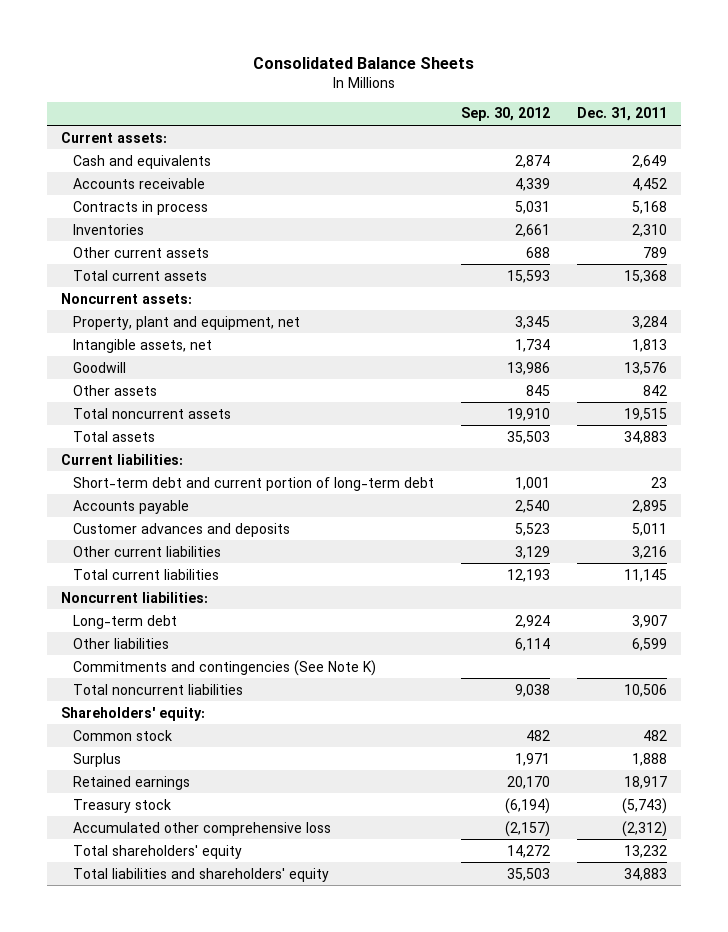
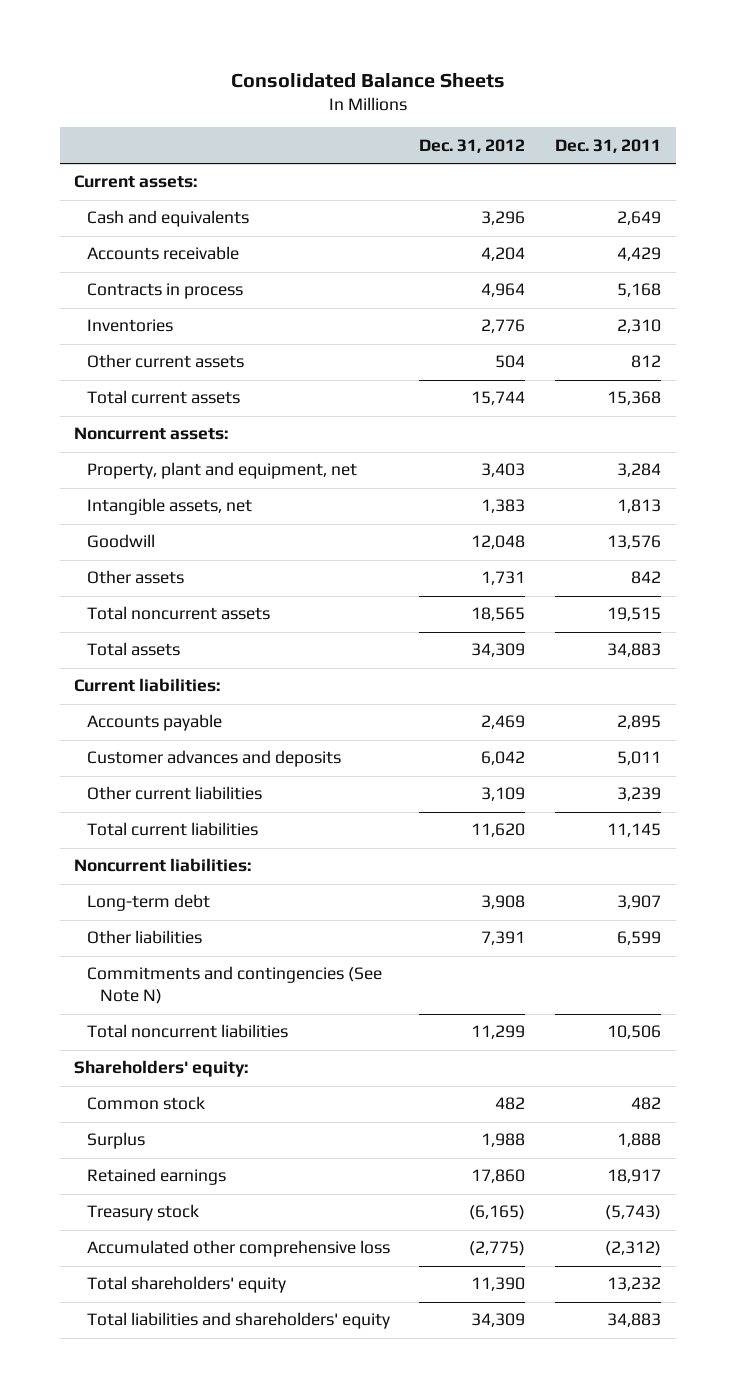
- | Sep. 30, 2012 | Dec. 31, 2011
+ | Dec. 31, 2012 | Dec. 31, 2011
- Accounts receivable | 4,339 | 4,452
+ Accounts receivable | 4,204 | 4,429
- Other current assets | 688 | 789
+ Other current assets | 504 | 812
- Short-term debt and current portion of long-term debt | 1,001 | 23
- Other current liabilities | 3,129 | 3,216
+ Other current liabilities | 3,109 | 3,239
- Commitments and contingencies (See Note K)
+ Commitments and contingencies (See Note N)

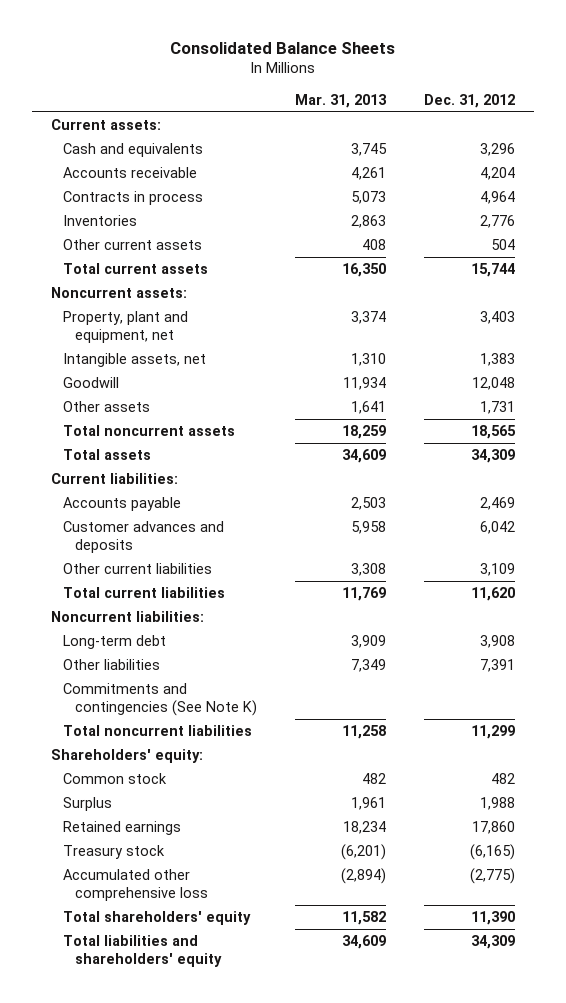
- | Dec. 31, 2012 | Dec. 31, 2011
+ | Mar. 31, 2013 | Dec. 31, 2012
- Commitments and contingencies (See Note N)
+ Commitments and contingencies (See Note K)

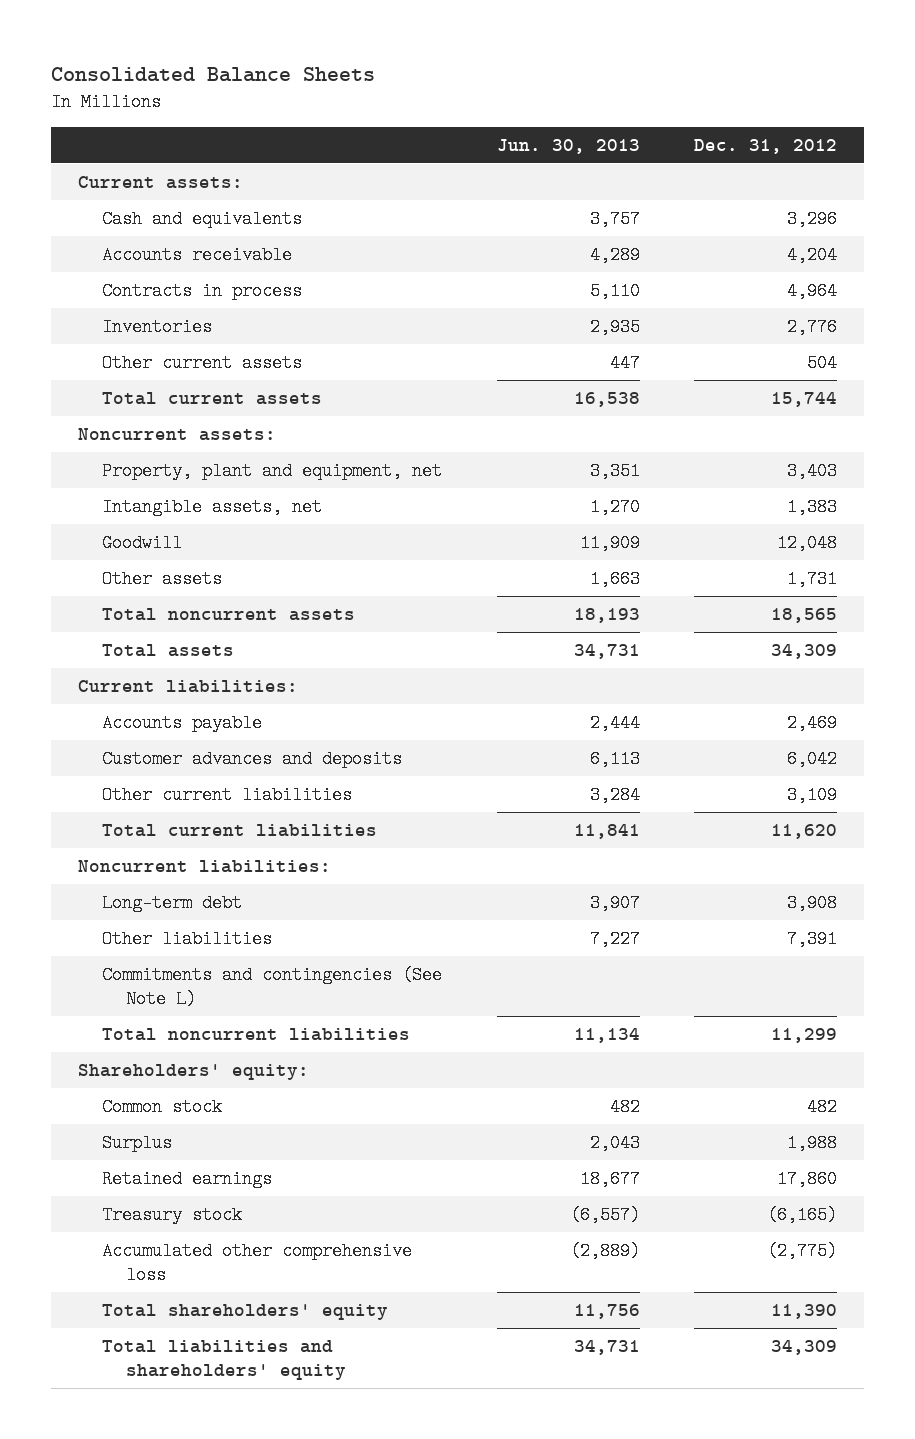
- | Mar. 31, 2013 | Dec. 31, 2012
+ | Jun. 30, 2013 | Dec. 31, 2012
- Commitments and contingencies (See Note K)
+ Commitments and contingencies (See Note L)

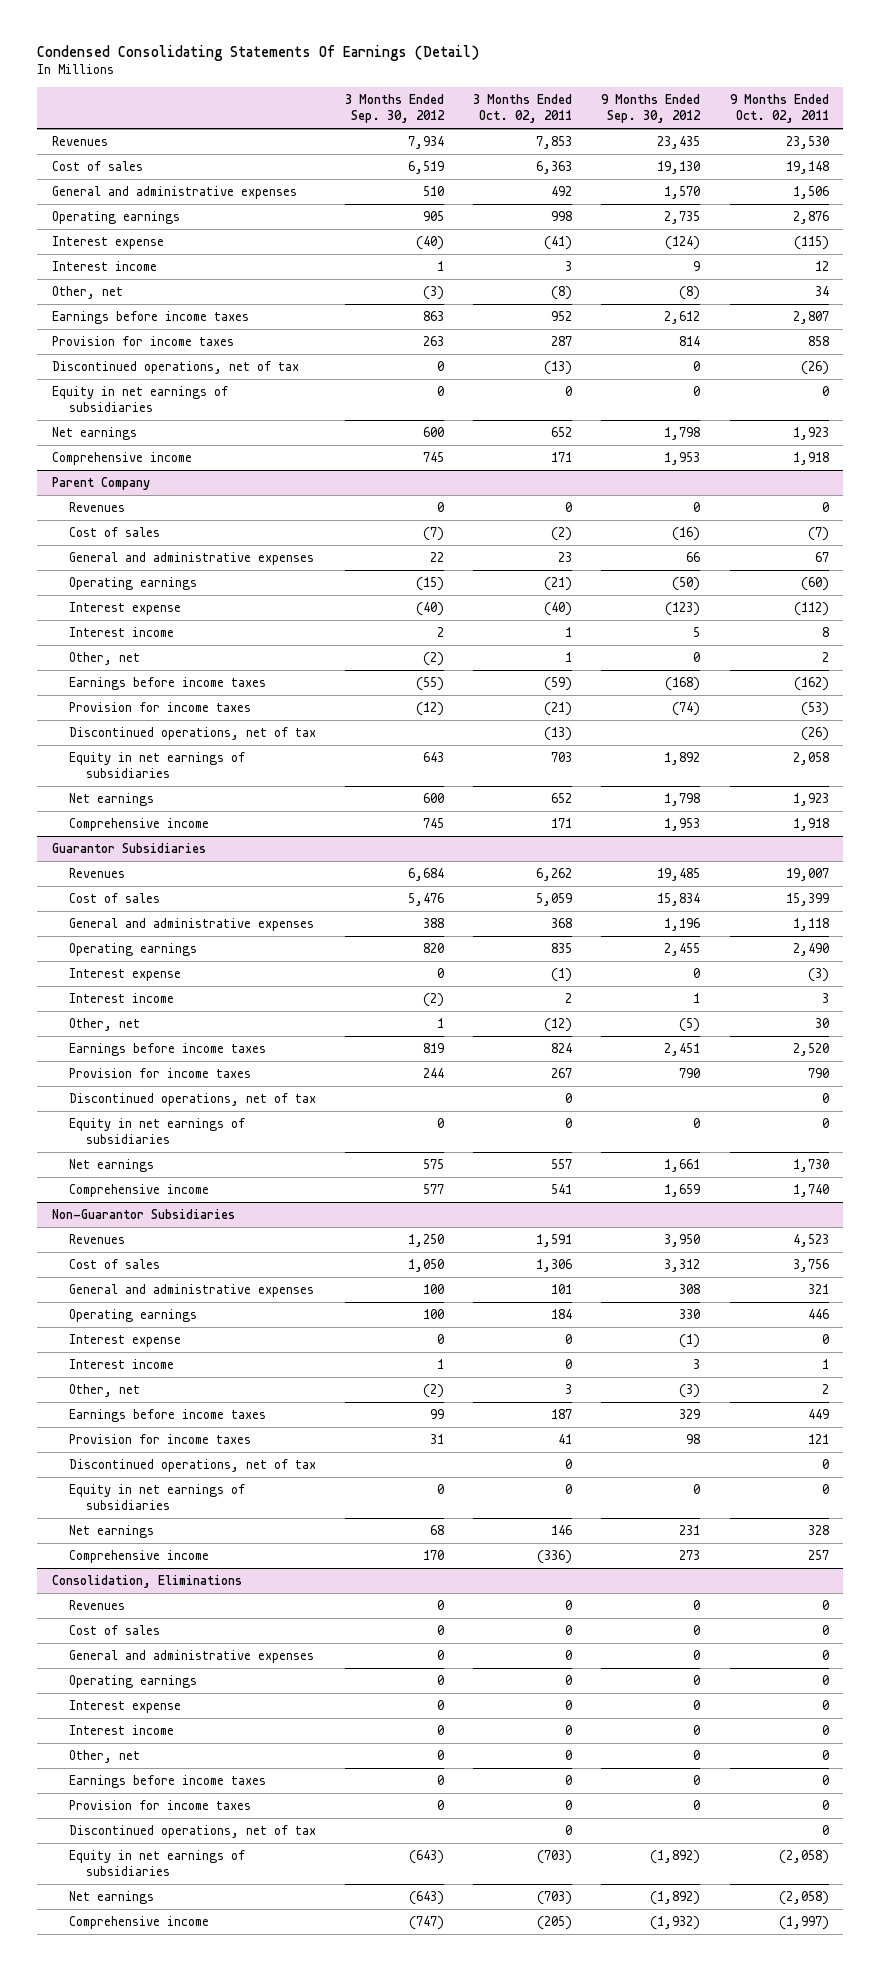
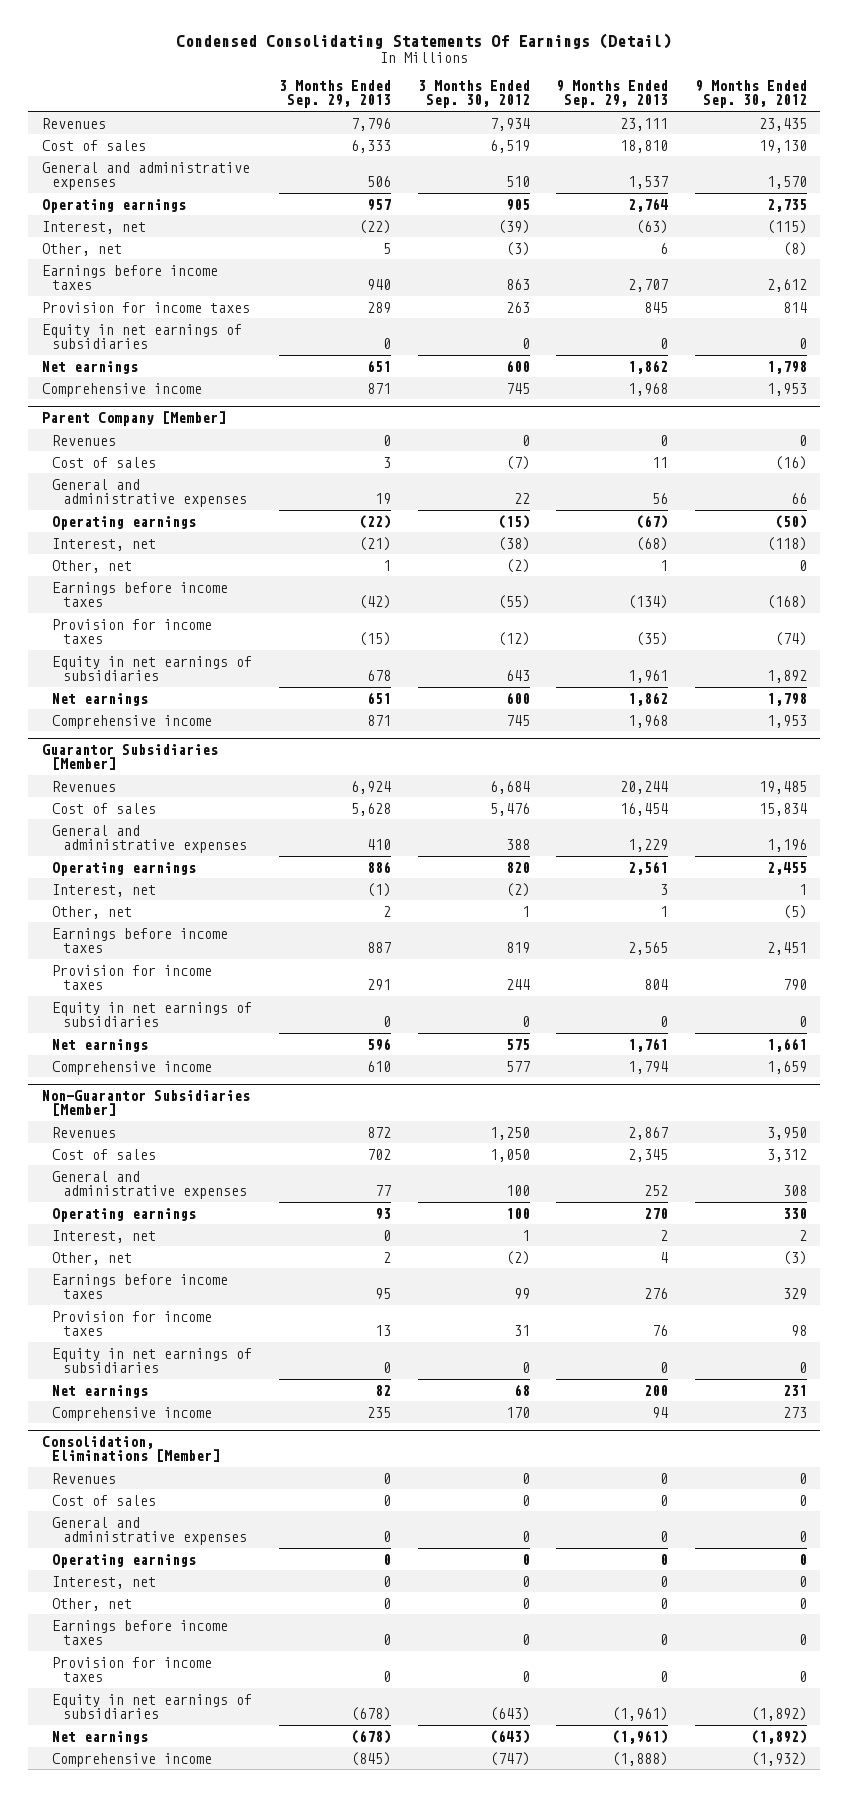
- | 3 Months Ended Sep. 30, 2012 | 3 Months Ended Oct. 02, 2011 | 9 Months Ended Sep. 30, 2012 | 9 Months Ended Oct. 02, 2011
+ | 3 Months Ended Sep. 29, 2013 | 3 Months Ended Sep. 30, 2012 | 9 Months Ended Sep. 29, 2013 | 9 Months Ended Sep. 30, 2012
- Interest expense | (40) | (41) | (124) | (115)
- Interest income | 1 | 3 | 9 | 12
+ Interest, net | (22) | (39) | (63) | (115)
- Discontinued operations, net of tax | 0 | (13) | 0 | (26)
- Parent Company
+ Parent Company [Member]
- Interest expense | (40) | (40) | (123) | (112)
- Interest income | 2 | 1 | 5 | 8
+ Interest, net | (21) | (38) | (68) | (118)
- Discontinued operations, net of tax | | (13) | | (26)
- Guarantor Subsidiaries
+ Guarantor Subsidiaries [Member]
- Interest expense | 0 | (1) | 0 | (3)
- Interest income | (2) | 2 | 1 | 3
+ Interest, net | (1) | (2) | 3 | 1
- Discontinued operations, net of tax | | 0 | | 0
- Non-Guarantor Subsidiaries
+ Non-Guarantor Subsidiaries [Member]
- Interest expense | 0 | 0 | (1) | 0
- Interest income | 1 | 0 | 3 | 1
+ Interest, net | 0 | 1 | 2 | 2
- Discontinued operations, net of tax | | 0 | | 0
- Consolidation, Eliminations
+ Consolidation, Eliminations [Member]
- Interest expense | 0 | 0 | 0 | 0
- Interest income | 0 | 0 | 0 | 0
+ Interest, net | 0 | 0 | 0 | 0
- Discontinued operations, net of tax | | 0 | | 0

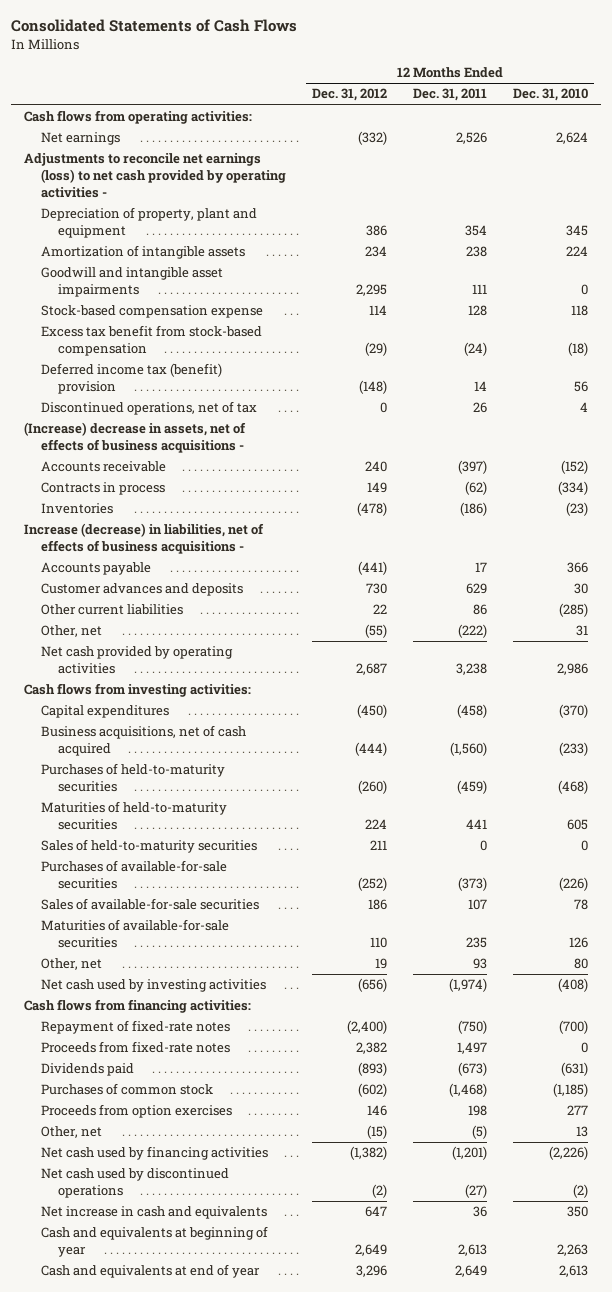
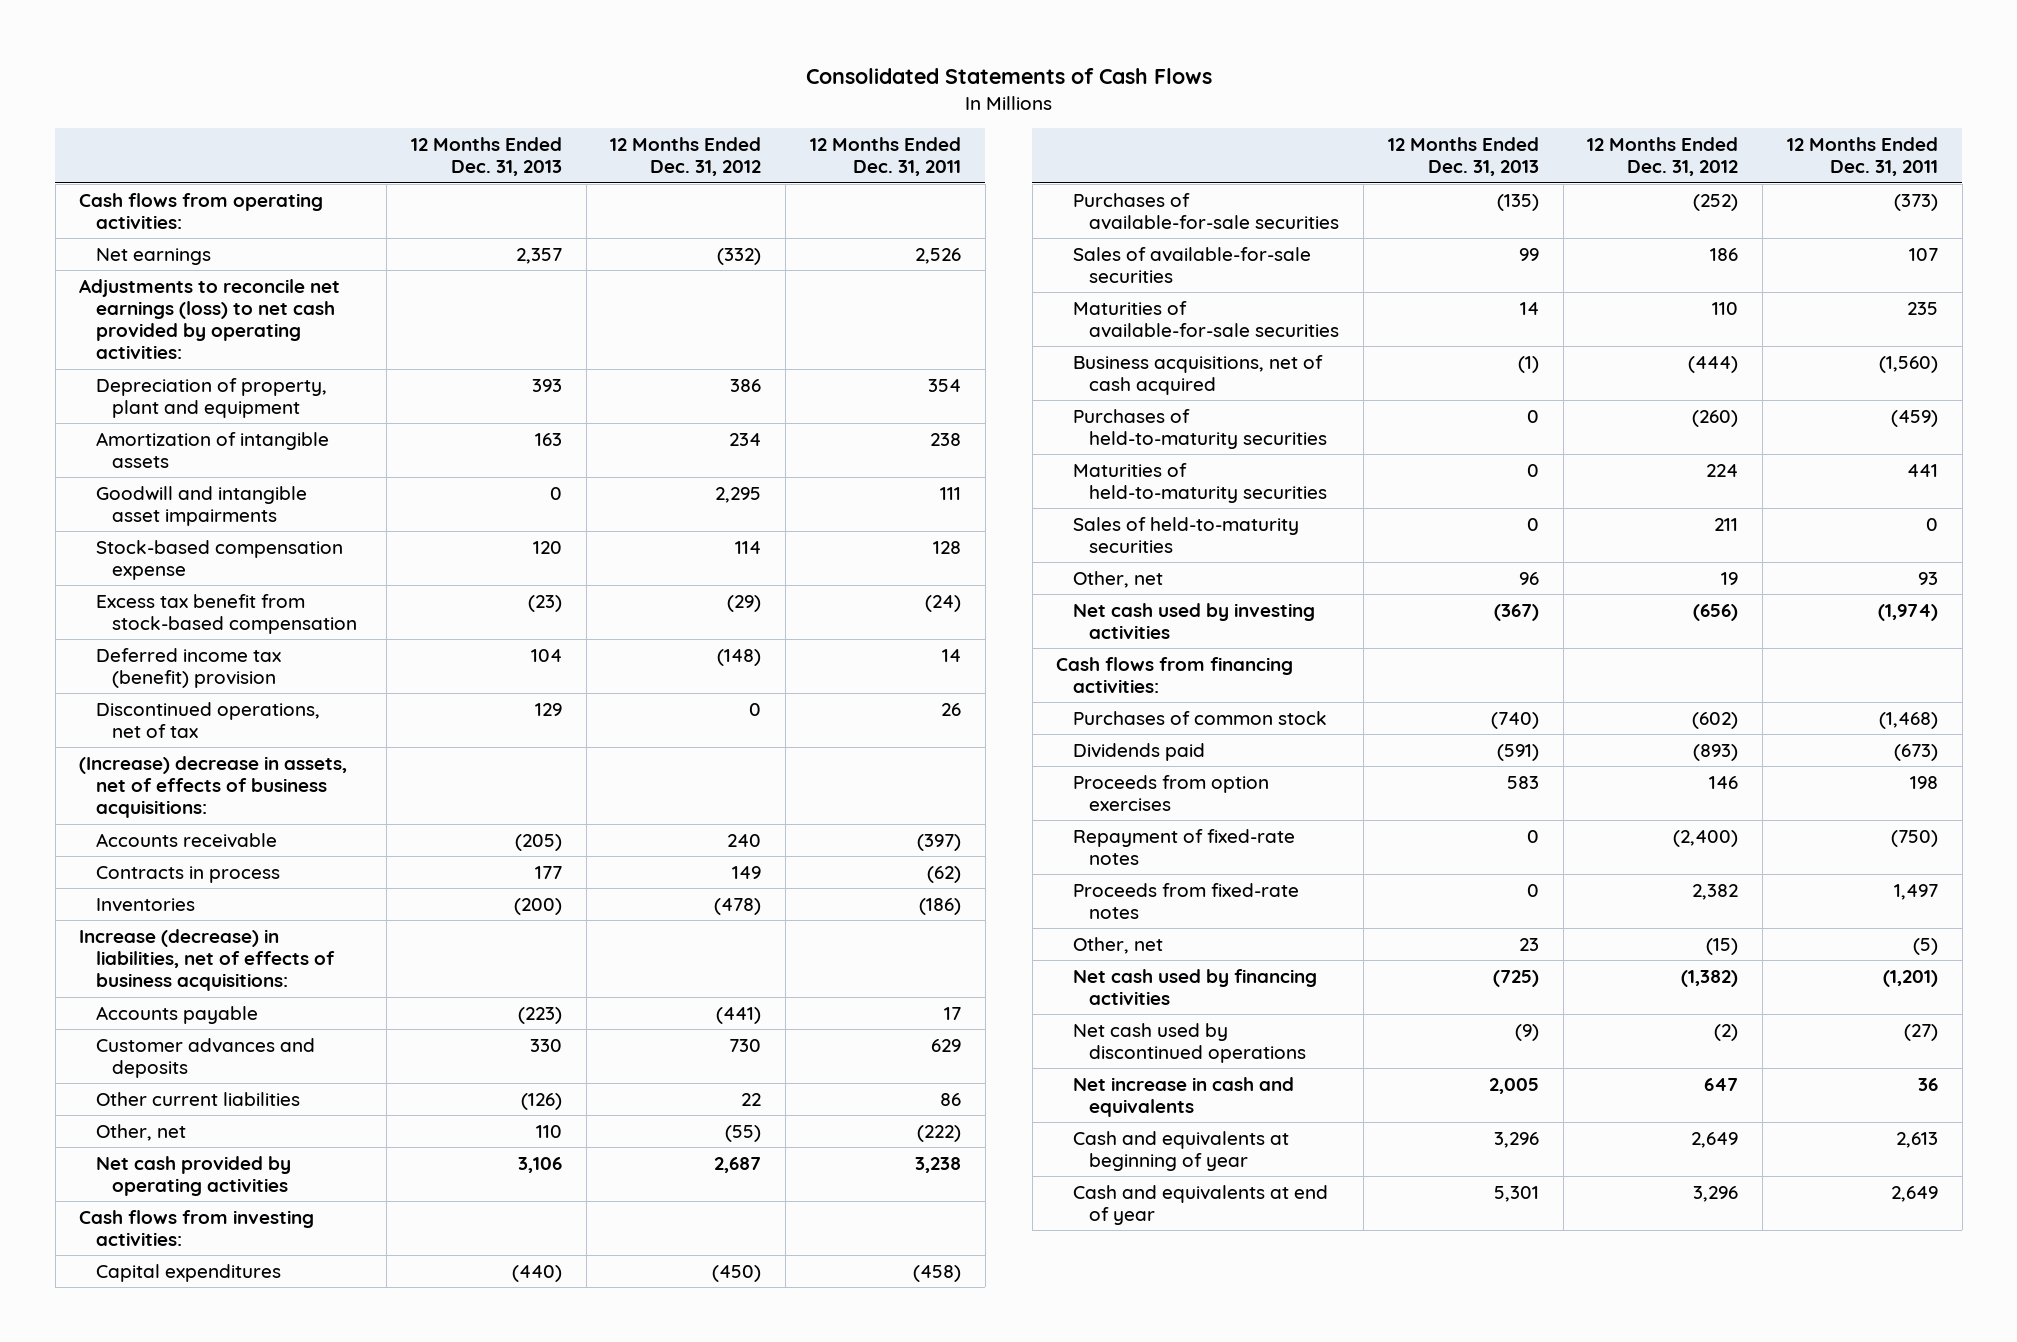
- | 12 Months Ended Dec. 31, 2012 | 12 Months Ended Dec. 31, 2011 | 12 Months Ended Dec. 31, 2010
+ | 12 Months Ended Dec. 31, 2013 | 12 Months Ended Dec. 31, 2012 | 12 Months Ended Dec. 31, 2011
- Adjustments to reconcile net earnings (loss) to net cash provided by operating activities -
+ Adjustments to reconcile net earnings (loss) to net cash provided by operating activities:
- (Increase) decrease in assets, net of effects of business acquisitions -
+ (Increase) decrease in assets, net of effects of business acquisitions:
- Increase (decrease) in liabilities, net of effects of business acquisitions -
+ Increase (decrease) in liabilities, net of effects of business acquisitions:
moved up: Purchases of available-for-sale securities | (135) | (252) | (373)
moved up: Sales of available-for-sale securities | 99 | 186 | 107
moved up: Maturities of available-for-sale securities | 14 | 110 | 235
moved down: Dividends paid | (591) | (893) | (673)
moved down: Repayment of fixed-rate notes | 0 | (2,400) | (750)
moved down: Proceeds from fixed-rate notes | 0 | 2,382 | 1,497

